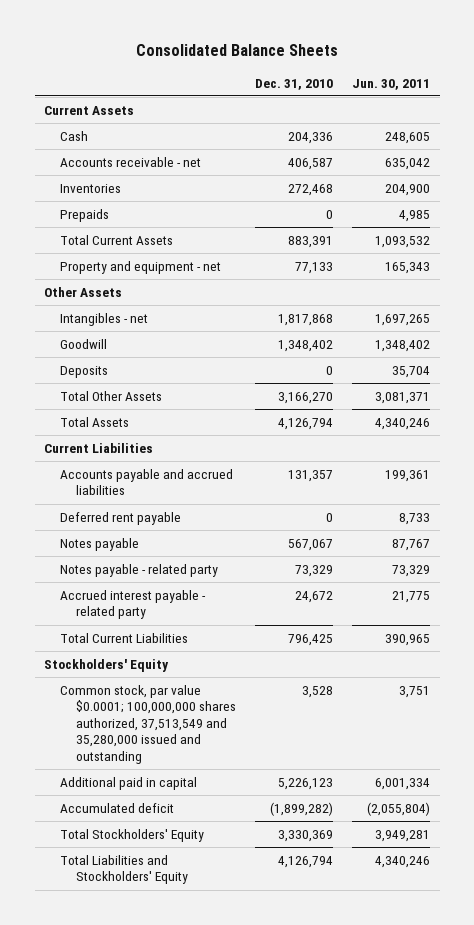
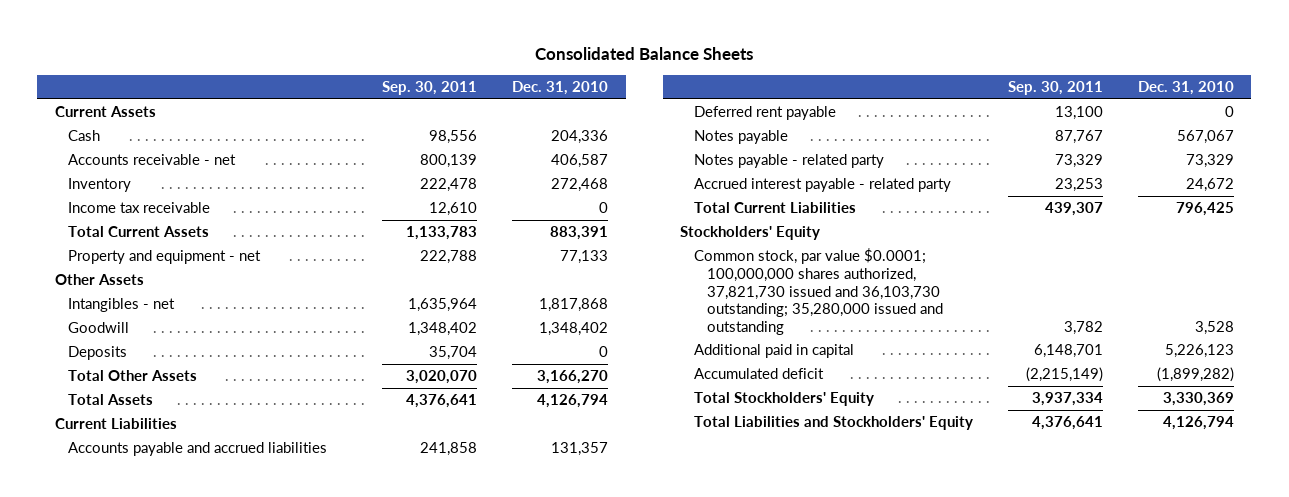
- | Dec. 31, 2010 | Jun. 30, 2011
+ | Sep. 30, 2011 | Dec. 31, 2010
- Inventories | 272,468 | 204,900
- Prepaids | 0 | 4,985
+ Inventory | 222,478 | 272,468
+ Income tax receivable | 12,610 | 0
- Common stock, par value $0.0001; 100,000,000 shares authorized, 37,513,549 and 35,280,000 issued and outstanding | 3,528 | 3,751
+ Common stock, par value $0.0001; 100,000,000 shares authorized, 37,821,730 issued and 36,103,730 outstanding; 35,280,000 issued and outstanding | 3,782 | 3,528

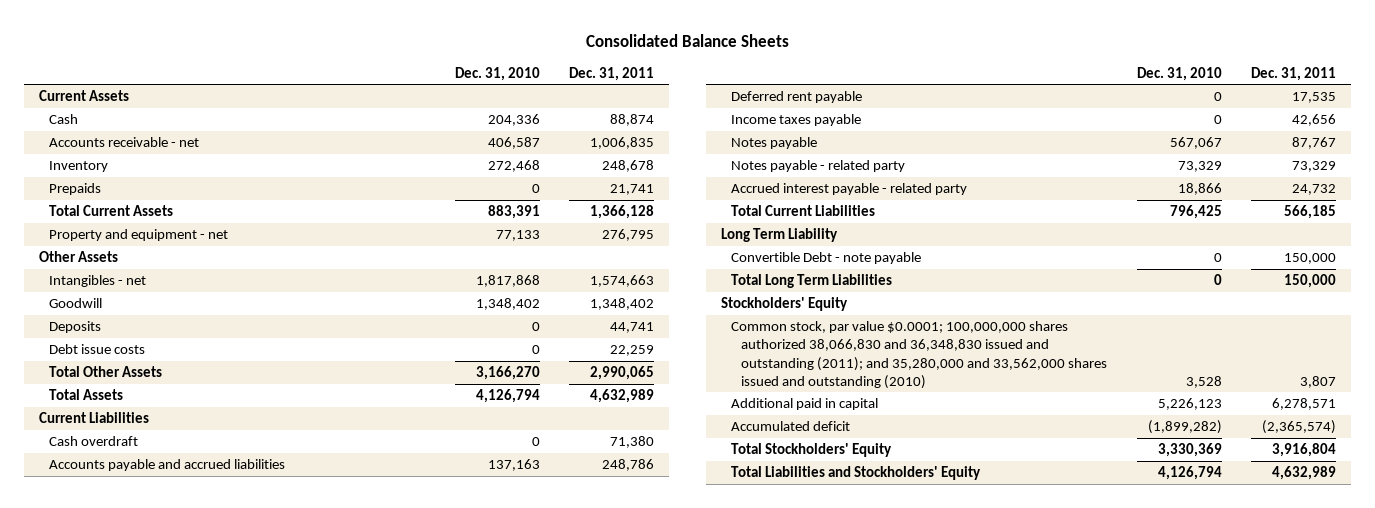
- | Sep. 30, 2011 | Dec. 31, 2010
+ | Dec. 31, 2010 | Dec. 31, 2011
- Income tax receivable | 12,610 | 0
+ Prepaids | 0 | 21,741
+ Debt issue costs | 0 | 22,259
- Accounts payable and accrued liabilities | 241,858 | 131,357
+ Cash overdraft | 0 | 71,380
+ Accounts payable and accrued liabilities | 137,163 | 248,786
+ Income taxes payable | 0 | 42,656
- Accrued interest payable - related party | 23,253 | 24,672
+ Accrued interest payable - related party | 18,866 | 24,732
+ Long Term Liability
+ Convertible Debt - note payable | 0 | 150,000
+ Total Long Term Liabilities | 0 | 150,000
- Common stock, par value $0.0001; 100,000,000 shares authorized, 37,821,730 issued and 36,103,730 outstanding; 35,280,000 issued and outstanding | 3,782 | 3,528
+ Common stock, par value $0.0001; 100,000,000 shares authorized 38,066,830 and 36,348,830 issued and outstanding (2011); and 35,280,000 and 33,562,000 shares issued and outstanding (2010) | 3,528 | 3,807

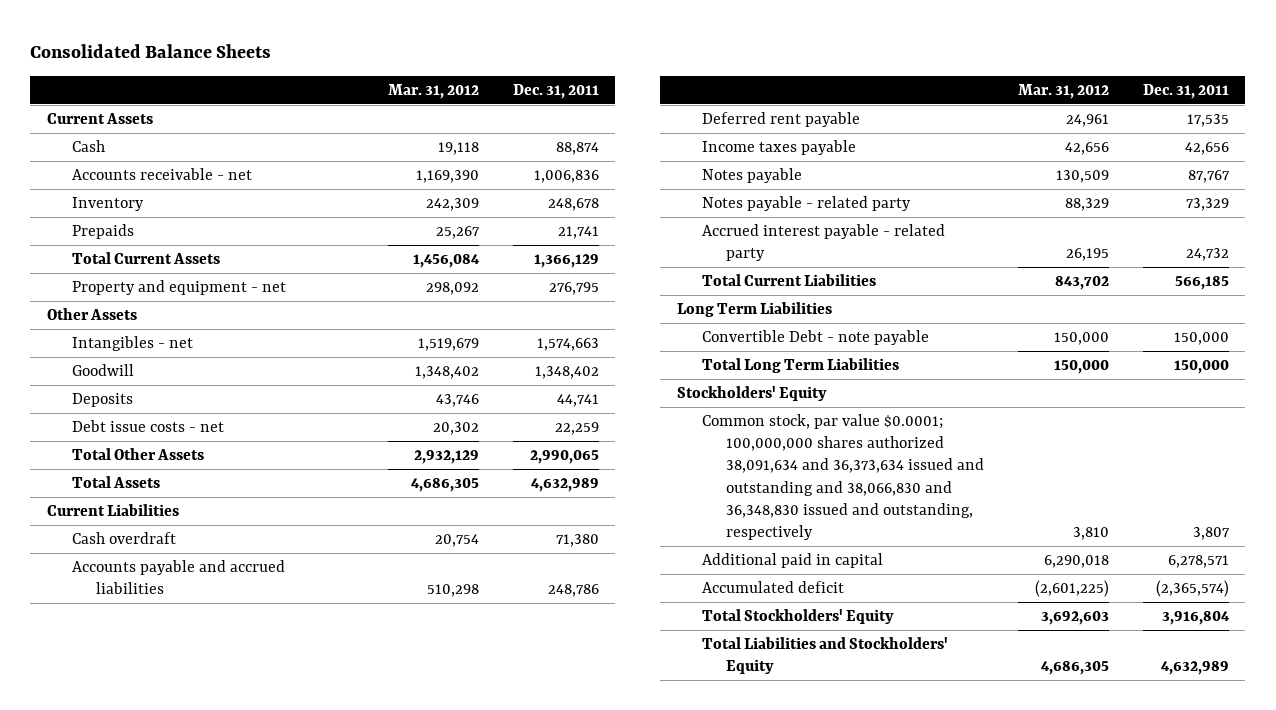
- | Dec. 31, 2010 | Dec. 31, 2011
+ | Mar. 31, 2012 | Dec. 31, 2011
- Accounts receivable - net | 406,587 | 1,006,835
+ Accounts receivable - net | 1,169,390 | 1,006,836
- Total Current Assets | 883,391 | 1,366,128
+ Total Current Assets | 1,456,084 | 1,366,129
- Debt issue costs | 0 | 22,259
+ Debt issue costs - net | 20,302 | 22,259
- Long Term Liability
+ Long Term Liabilities
- Common stock, par value $0.0001; 100,000,000 shares authorized 38,066,830 and 36,348,830 issued and outstanding (2011); and 35,280,000 and 33,562,000 shares issued and outstanding (2010) | 3,528 | 3,807
+ Common stock, par value $0.0001; 100,000,000 shares authorized 38,091,634 and 36,373,634 issued and outstanding and 38,066,830 and 36,348,830 issued and outstanding, respectively | 3,810 | 3,807

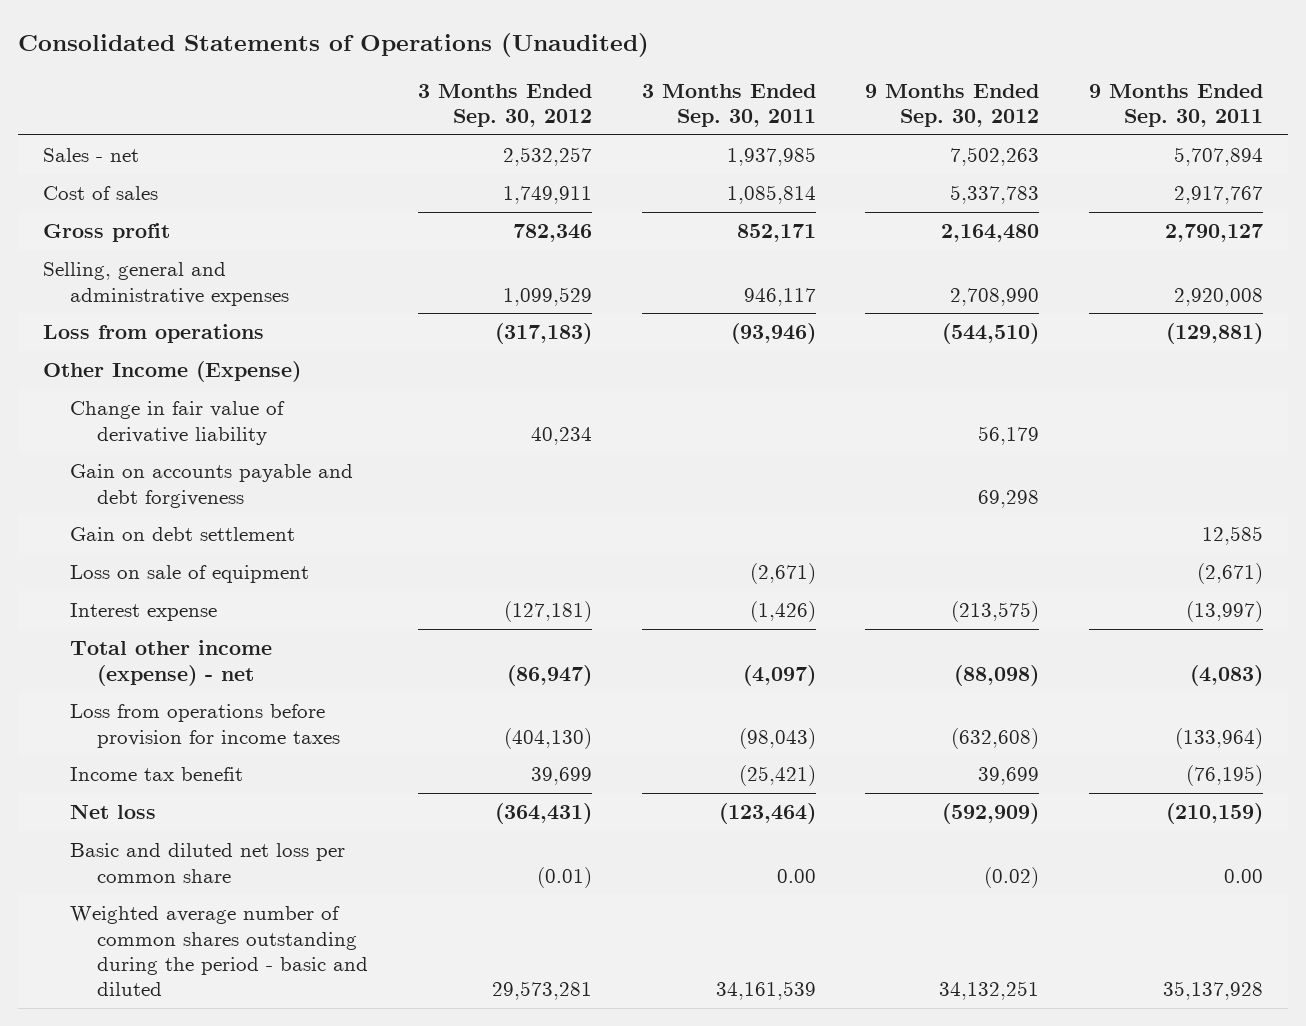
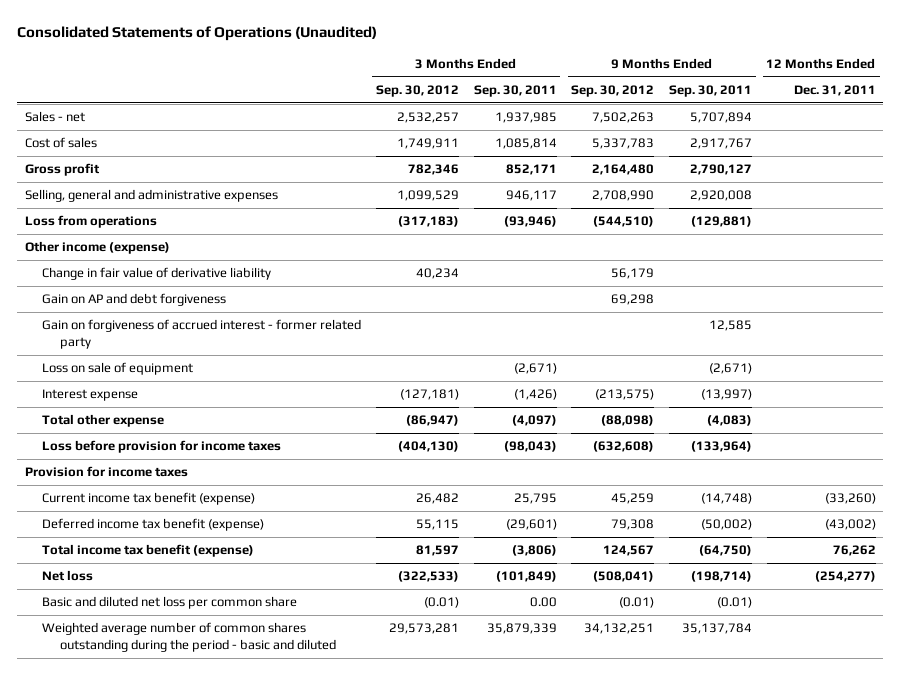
- | 3 Months Ended Sep. 30, 2012 | 3 Months Ended Sep. 30, 2011 | 9 Months Ended Sep. 30, 2012 | 9 Months Ended Sep. 30, 2011
+ | 3 Months Ended Sep. 30, 2012 | 3 Months Ended Sep. 30, 2011 | 9 Months Ended Sep. 30, 2012 | 9 Months Ended Sep. 30, 2011 | 12 Months Ended Dec. 31, 2011
- Other Income (Expense)
+ Other income (expense)
- Gain on accounts payable and debt forgiveness | | | 69,298 |
- Gain on debt settlement | | | | 12,585
+ Gain on AP and debt forgiveness | | | 69,298 | |
+ Gain on forgiveness of accrued interest - former related party | | | | 12,585 |
- Total other income (expense) - net | (86,947) | (4,097) | (88,098) | (4,083)
- Loss from operations before provision for income taxes | (404,130) | (98,043) | (632,608) | (133,964)
- Income tax benefit | 39,699 | (25,421) | 39,699 | (76,195)
- Net loss | (364,431) | (123,464) | (592,909) | (210,159)
- Basic and diluted net loss per common share | (0.01) | 0.00 | (0.02) | 0.00
- Weighted average number of common shares outstanding during the period - basic and diluted | 29,573,281 | 34,161,539 | 34,132,251 | 35,137,928
+ Total other expense | (86,947) | (4,097) | (88,098) | (4,083) |
+ Loss before provision for income taxes | (404,130) | (98,043) | (632,608) | (133,964) |
+ Provision for income taxes
+ Current income tax benefit (expense) | 26,482 | 25,795 | 45,259 | (14,748) | (33,260)
+ Deferred income tax benefit (expense) | 55,115 | (29,601) | 79,308 | (50,002) | (43,002)
+ Total income tax benefit (expense) | 81,597 | (3,806) | 124,567 | (64,750) | 76,262
+ Net loss | (322,533) | (101,849) | (508,041) | (198,714) | (254,277)
+ Basic and diluted net loss per common share | (0.01) | 0.00 | (0.01) | (0.01) |
+ Weighted average number of common shares outstanding during the period - basic and diluted | 29,573,281 | 35,879,339 | 34,132,251 | 35,137,784 |

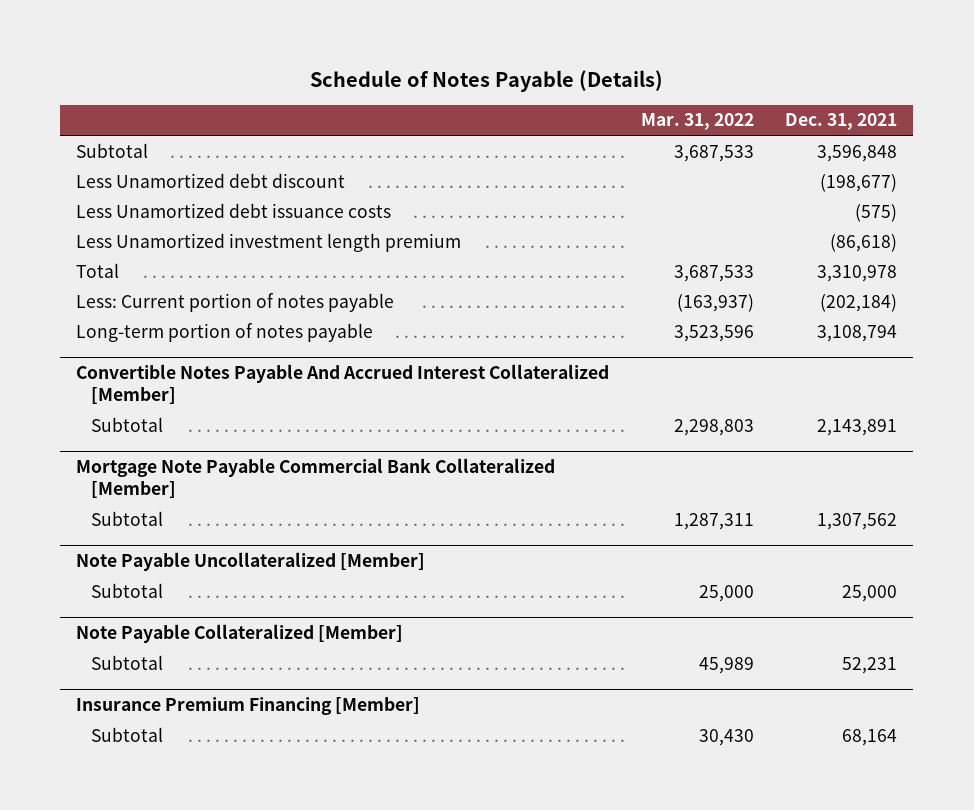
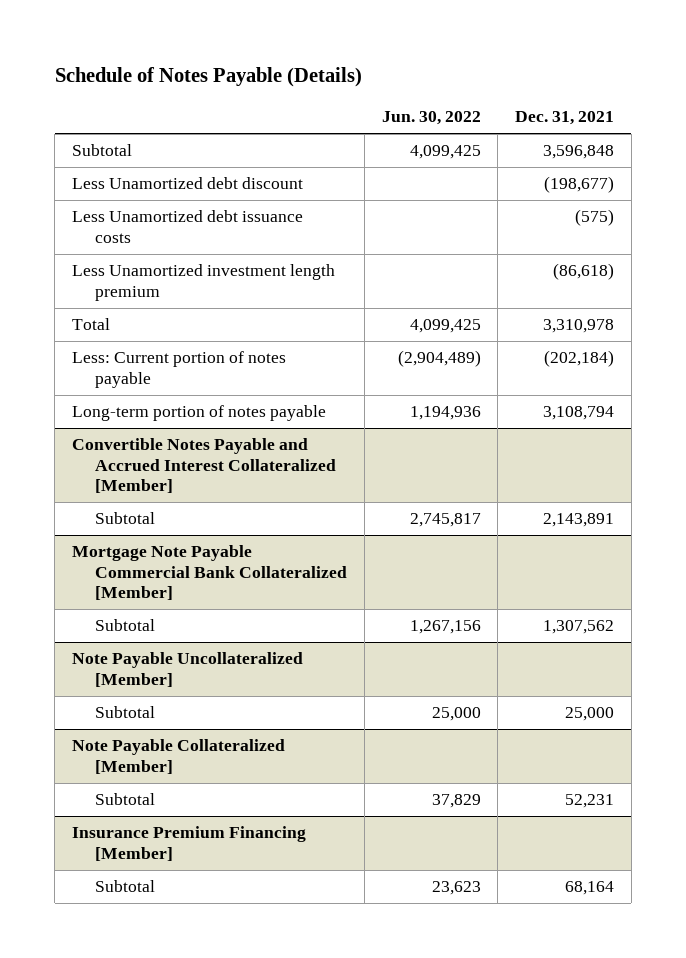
- | Mar. 31, 2022 | Dec. 31, 2021
+ | Jun. 30, 2022 | Dec. 31, 2021
- Convertible Notes Payable And Accrued Interest Collateralized [Member]
+ Convertible Notes Payable and Accrued Interest Collateralized [Member]

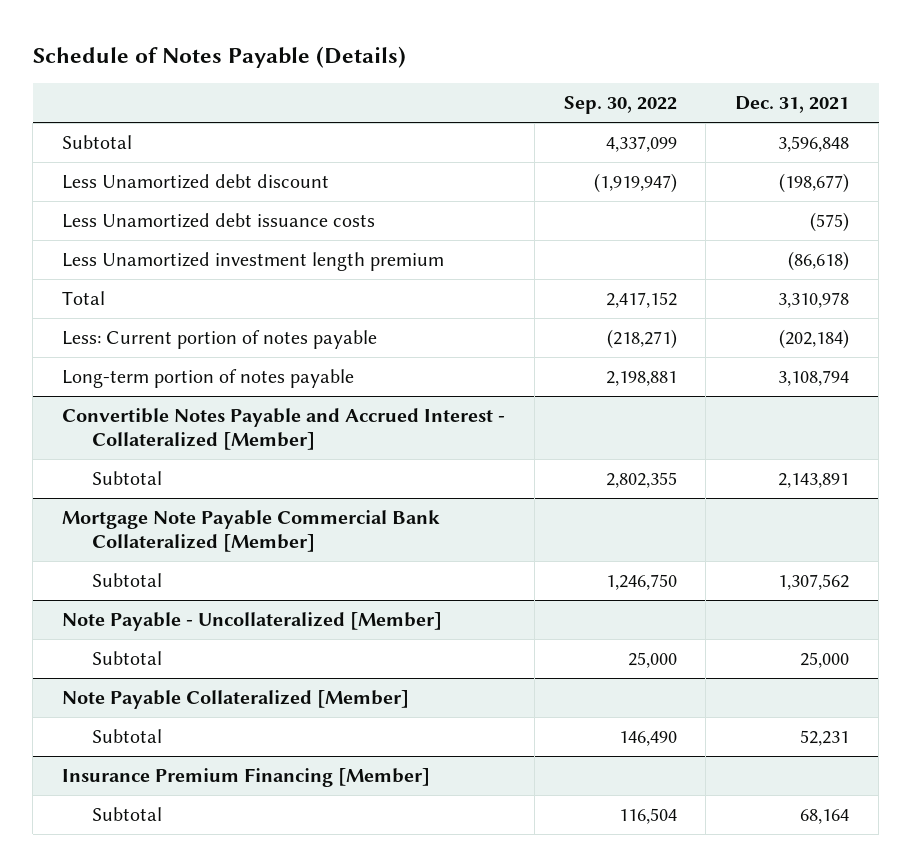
- | Jun. 30, 2022 | Dec. 31, 2021
+ | Sep. 30, 2022 | Dec. 31, 2021
- Convertible Notes Payable and Accrued Interest Collateralized [Member]
+ Convertible Notes Payable and Accrued Interest - Collateralized [Member]
- Note Payable Uncollateralized [Member]
+ Note Payable - Uncollateralized [Member]

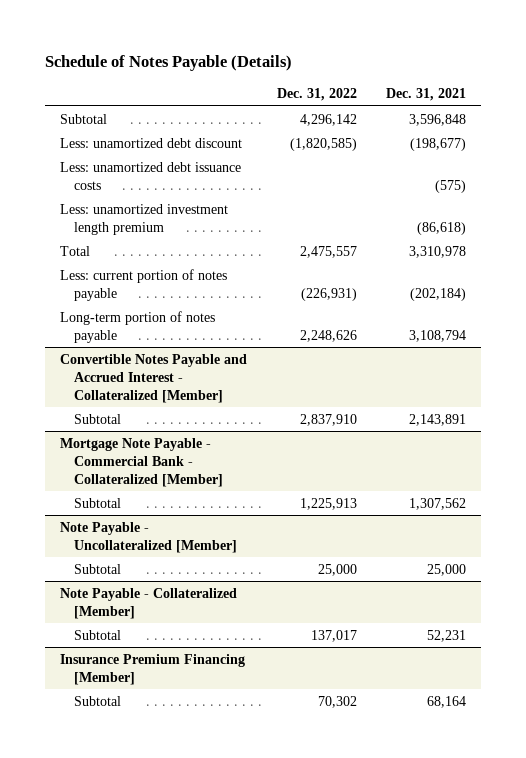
- | Sep. 30, 2022 | Dec. 31, 2021
+ | Dec. 31, 2022 | Dec. 31, 2021
- Less Unamortized debt discount | (1,919,947) | (198,677)
- Less Unamortized debt issuance costs | | (575)
- Less Unamortized investment length premium | | (86,618)
+ Less: unamortized debt discount | (1,820,585) | (198,677)
+ Less: unamortized debt issuance costs | | (575)
+ Less: unamortized investment length premium | | (86,618)
- Less: Current portion of notes payable | (218,271) | (202,184)
+ Less: current portion of notes payable | (226,931) | (202,184)
- Mortgage Note Payable Commercial Bank Collateralized [Member]
+ Mortgage Note Payable - Commercial Bank - Collateralized [Member]
- Note Payable Collateralized [Member]
+ Note Payable - Collateralized [Member]

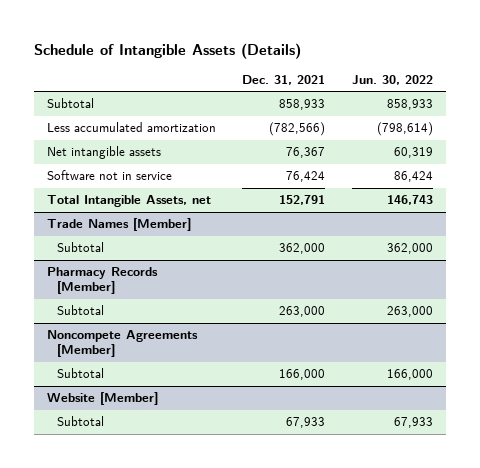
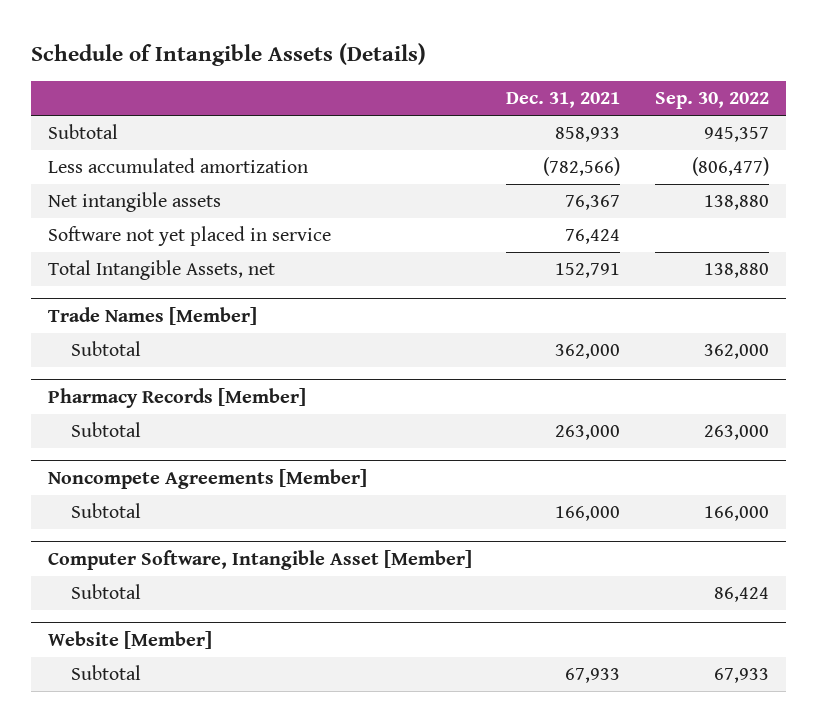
- | Dec. 31, 2021 | Jun. 30, 2022
+ | Dec. 31, 2021 | Sep. 30, 2022
- Software not in service | 76,424 | 86,424
+ Software not yet placed in service | 76,424 |
+ Computer Software, Intangible Asset [Member]
+ Subtotal | | 86,424

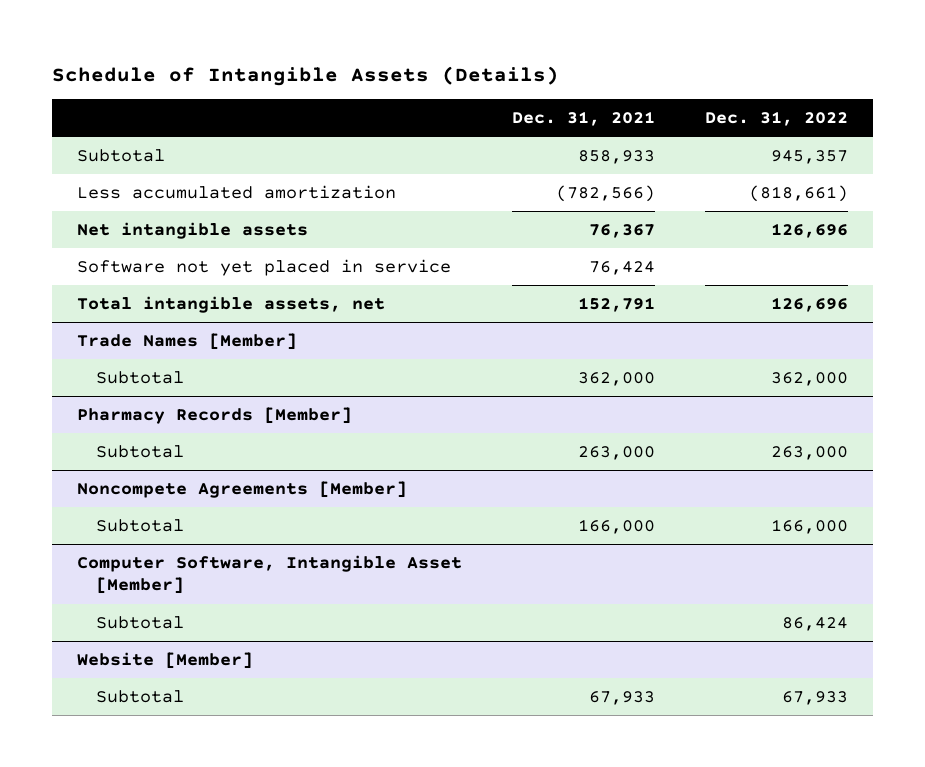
- | Dec. 31, 2021 | Sep. 30, 2022
+ | Dec. 31, 2021 | Dec. 31, 2022
- Total Intangible Assets, net | 152,791 | 138,880
+ Total intangible assets, net | 152,791 | 126,696

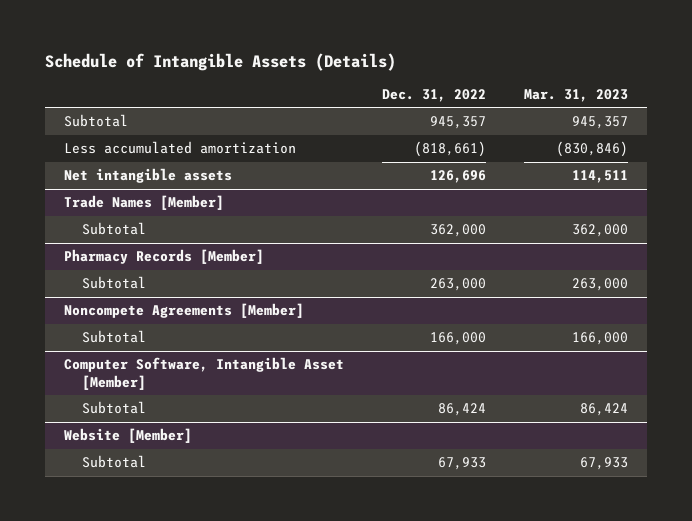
- | Dec. 31, 2021 | Dec. 31, 2022
+ | Dec. 31, 2022 | Mar. 31, 2023
- Software not yet placed in service | 76,424 |
- Total intangible assets, net | 152,791 | 126,696

